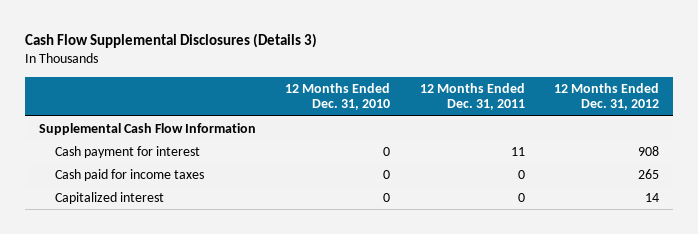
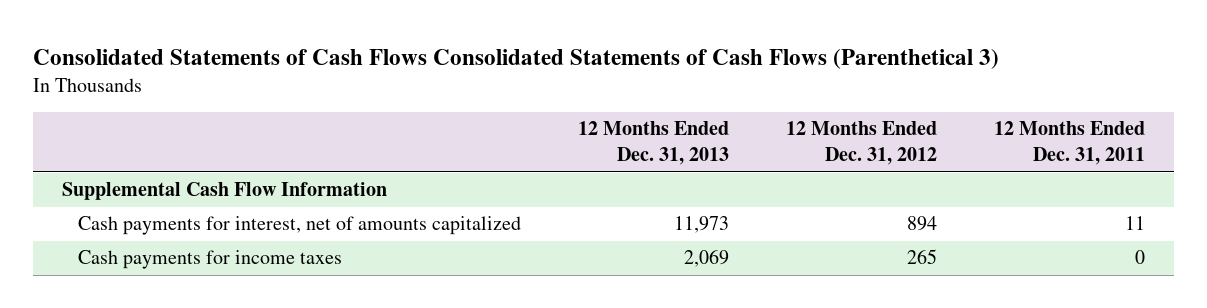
- Cash Flow Supplemental Disclosures (Details 3)
+ Consolidated Statements of Cash Flows Consolidated Statements of Cash Flows (Parenthetical 3)
- | 12 Months Ended Dec. 31, 2010 | 12 Months Ended Dec. 31, 2011 | 12 Months Ended Dec. 31, 2012
+ | 12 Months Ended Dec. 31, 2013 | 12 Months Ended Dec. 31, 2012 | 12 Months Ended Dec. 31, 2011
- Cash payment for interest | 0 | 11 | 908
- Cash paid for income taxes | 0 | 0 | 265
- Capitalized interest | 0 | 0 | 14
+ Cash payments for interest, net of amounts capitalized | 11,973 | 894 | 11
+ Cash payments for income taxes | 2,069 | 265 | 0

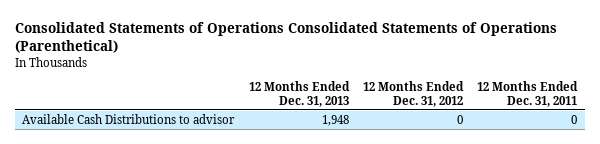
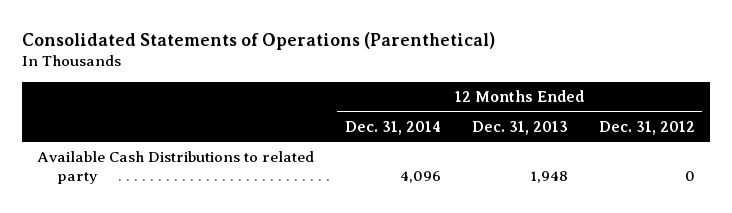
- Consolidated Statements of Operations Consolidated Statements of Operations (Parenthetical)
+ Consolidated Statements of Operations (Parenthetical)
- | 12 Months Ended Dec. 31, 2013 | 12 Months Ended Dec. 31, 2012 | 12 Months Ended Dec. 31, 2011
+ | 12 Months Ended Dec. 31, 2014 | 12 Months Ended Dec. 31, 2013 | 12 Months Ended Dec. 31, 2012
- Available Cash Distributions to advisor | 1,948 | 0 | 0
+ Available Cash Distributions to related party | 4,096 | 1,948 | 0

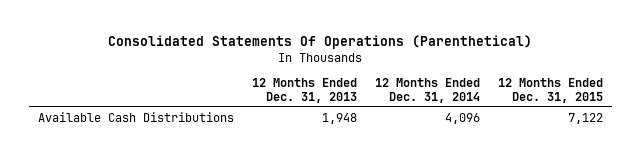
- Consolidated Statements of Operations (Parenthetical)
+ Consolidated Statements Of Operations (Parenthetical)
- | 12 Months Ended Dec. 31, 2014 | 12 Months Ended Dec. 31, 2013 | 12 Months Ended Dec. 31, 2012
+ | 12 Months Ended Dec. 31, 2013 | 12 Months Ended Dec. 31, 2014 | 12 Months Ended Dec. 31, 2015
- Available Cash Distributions to related party | 4,096 | 1,948 | 0
+ Available Cash Distributions | 1,948 | 4,096 | 7,122

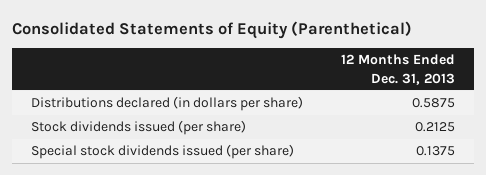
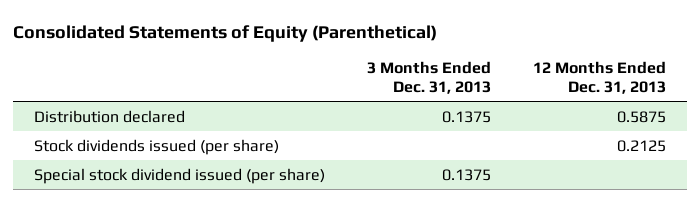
- | 12 Months Ended Dec. 31, 2013
+ | 3 Months Ended Dec. 31, 2013 | 12 Months Ended Dec. 31, 2013
- Distributions declared (in dollars per share) | 0.5875
+ Distribution declared | 0.1375 | 0.5875
- Special stock dividends issued (per share) | 0.1375
+ Special stock dividend issued (per share) | 0.1375 |

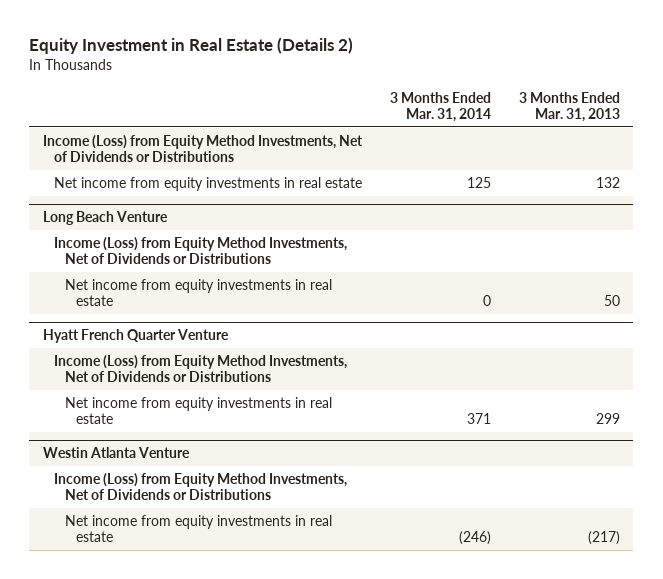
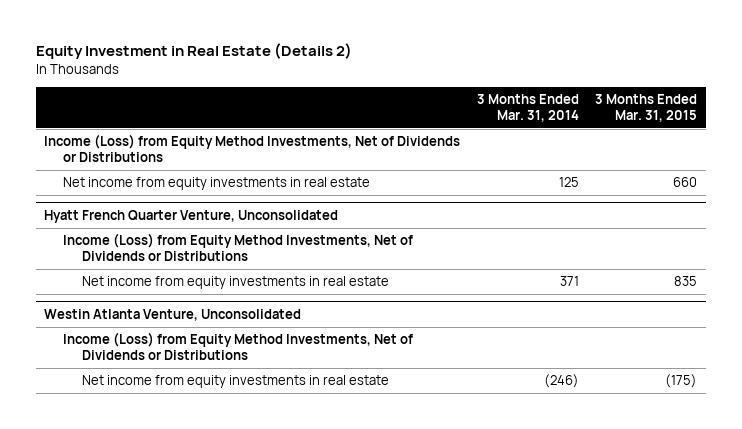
- | 3 Months Ended Mar. 31, 2014 | 3 Months Ended Mar. 31, 2013
+ | 3 Months Ended Mar. 31, 2014 | 3 Months Ended Mar. 31, 2015
- Long Beach Venture
- Income (Loss) from Equity Method Investments, Net of Dividends or Distributions
- Net income from equity investments in real estate | 0 | 50
- Hyatt French Quarter Venture
+ Hyatt French Quarter Venture, Unconsolidated
- Westin Atlanta Venture
+ Westin Atlanta Venture, Unconsolidated

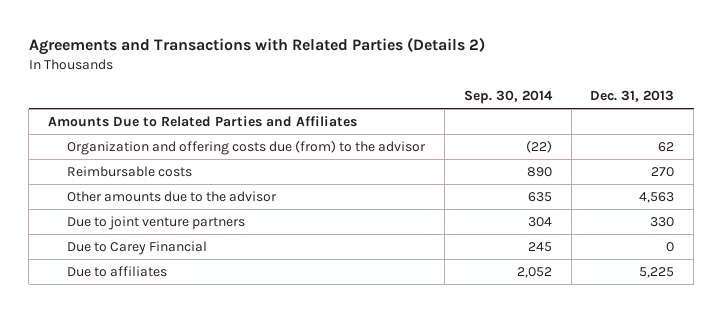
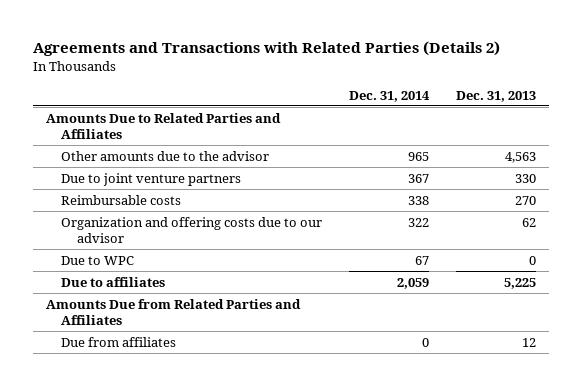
- | Sep. 30, 2014 | Dec. 31, 2013
+ | Dec. 31, 2014 | Dec. 31, 2013
- Organization and offering costs due (from) to the advisor | (22) | 62
- Due to Carey Financial | 245 | 0
moved down: Reimbursable costs | 338 | 270
+ Organization and offering costs due to our advisor | 322 | 62
+ Due to WPC | 67 | 0
+ Amounts Due from Related Parties and Affiliates
+ Due from affiliates | 0 | 12

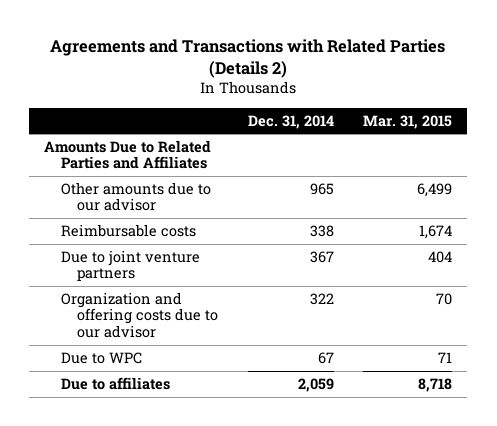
- | Dec. 31, 2014 | Dec. 31, 2013
+ | Dec. 31, 2014 | Mar. 31, 2015
- Other amounts due to the advisor | 965 | 4,563
+ Other amounts due to our advisor | 965 | 6,499
moved down: Due to joint venture partners | 367 | 404
- Amounts Due from Related Parties and Affiliates
- Due from affiliates | 0 | 12

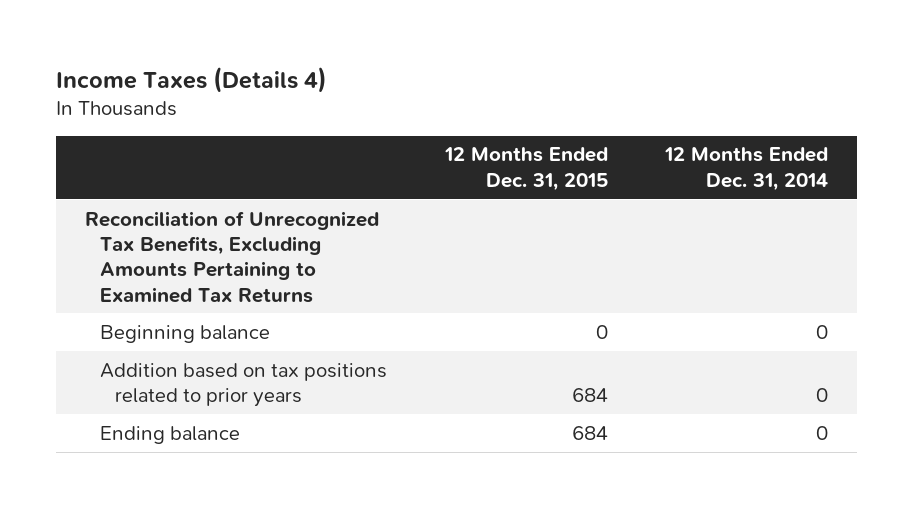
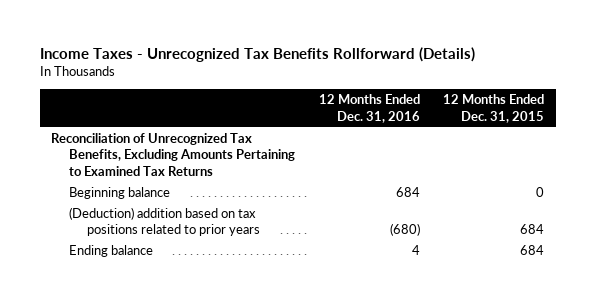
- Income Taxes (Details 4)
+ Income Taxes - Unrecognized Tax Benefits Rollforward (Details)
- | 12 Months Ended Dec. 31, 2015 | 12 Months Ended Dec. 31, 2014
+ | 12 Months Ended Dec. 31, 2016 | 12 Months Ended Dec. 31, 2015
- Addition based on tax positions related to prior years | 684 | 0
+ (Deduction) addition based on tax positions related to prior years | (680) | 684

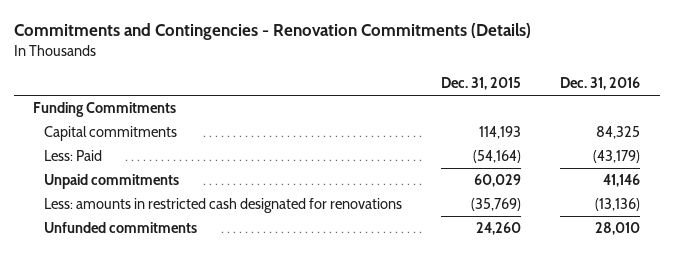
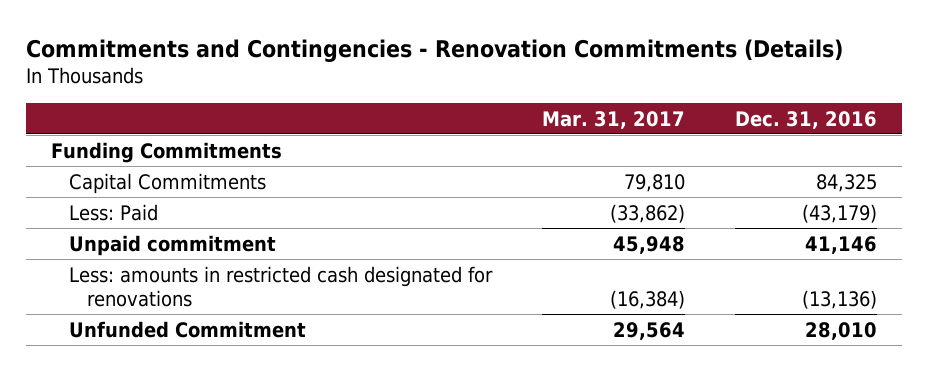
- | Dec. 31, 2015 | Dec. 31, 2016
+ | Mar. 31, 2017 | Dec. 31, 2016
- Capital commitments | 114,193 | 84,325
+ Capital Commitments | 79,810 | 84,325
- Unpaid commitments | 60,029 | 41,146
+ Unpaid commitment | 45,948 | 41,146
- Unfunded commitments | 24,260 | 28,010
+ Unfunded Commitment | 29,564 | 28,010

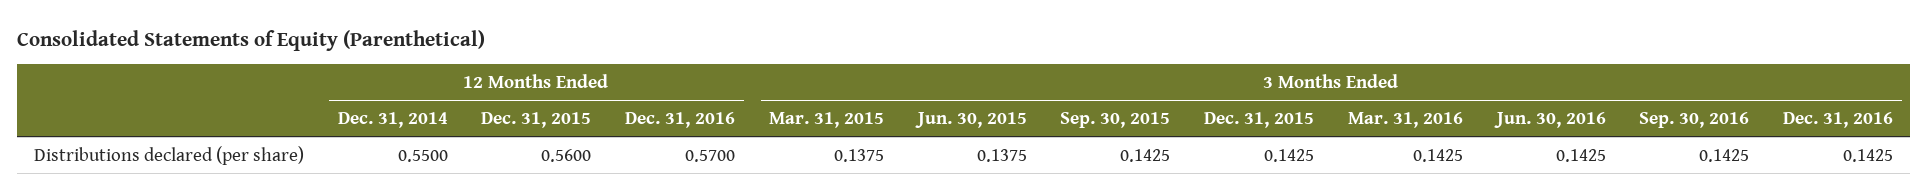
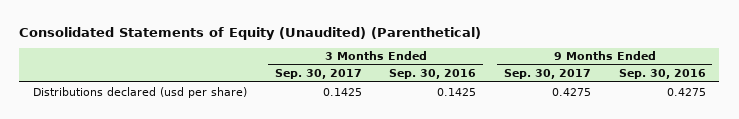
- Consolidated Statements of Equity (Parenthetical)
+ Consolidated Statements of Equity (Unaudited) (Parenthetical)
- | 12 Months Ended Dec. 31, 2014 | 12 Months Ended Dec. 31, 2015 | 12 Months Ended Dec. 31, 2016 | 3 Months Ended Mar. 31, 2015 | 3 Months Ended Jun. 30, 2015 | 3 Months Ended Sep. 30, 2015 | 3 Months Ended Dec. 31, 2015 | 3 Months Ended Mar. 31, 2016 | 3 Months Ended Jun. 30, 2016 | 3 Months Ended Sep. 30, 2016 | 3 Months Ended Dec. 31, 2016
+ | 3 Months Ended Sep. 30, 2017 | 3 Months Ended Sep. 30, 2016 | 9 Months Ended Sep. 30, 2017 | 9 Months Ended Sep. 30, 2016
- Distributions declared (per share) | 0.5500 | 0.5600 | 0.5700 | 0.1375 | 0.1375 | 0.1425 | 0.1425 | 0.1425 | 0.1425 | 0.1425 | 0.1425
+ Distributions declared (usd per share) | 0.1425 | 0.1425 | 0.4275 | 0.4275

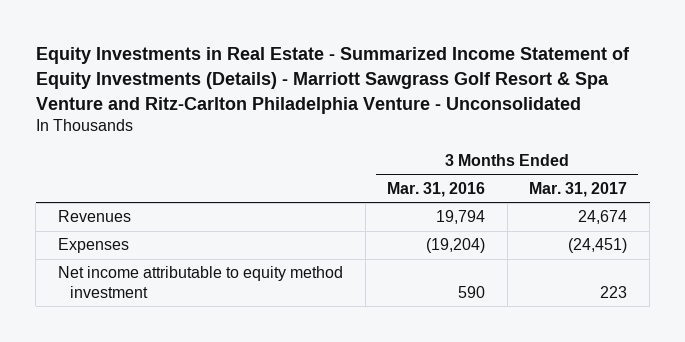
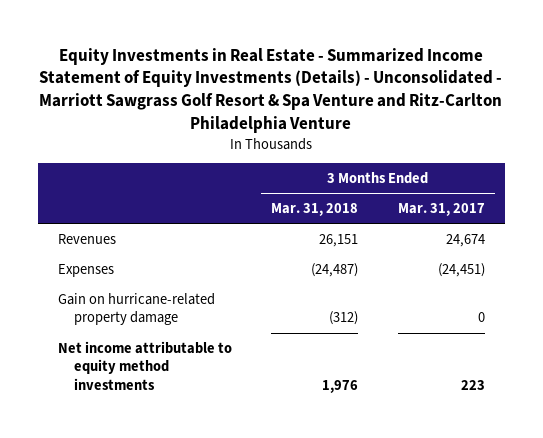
- Equity Investments in Real Estate - Summarized Income Statement of Equity Investments (Details) - Marriott Sawgrass Golf Resort & Spa Venture and Ritz-Carlton Philadelphia Venture - Unconsolidated
+ Equity Investments in Real Estate - Summarized Income Statement of Equity Investments (Details) - Unconsolidated - Marriott Sawgrass Golf Resort & Spa Venture and Ritz-Carlton Philadelphia Venture
- | 3 Months Ended Mar. 31, 2016 | 3 Months Ended Mar. 31, 2017
+ | 3 Months Ended Mar. 31, 2018 | 3 Months Ended Mar. 31, 2017
- Net income attributable to equity method investment | 590 | 223
+ Gain on hurricane-related property damage | (312) | 0
+ Net income attributable to equity method investments | 1,976 | 223

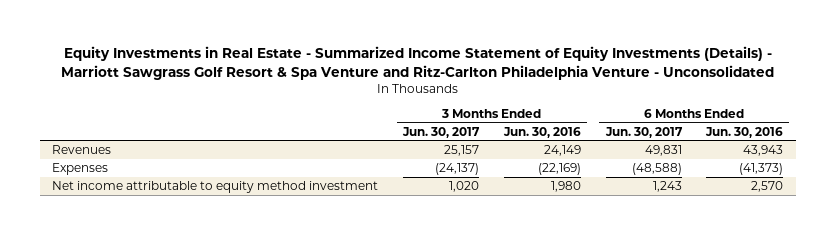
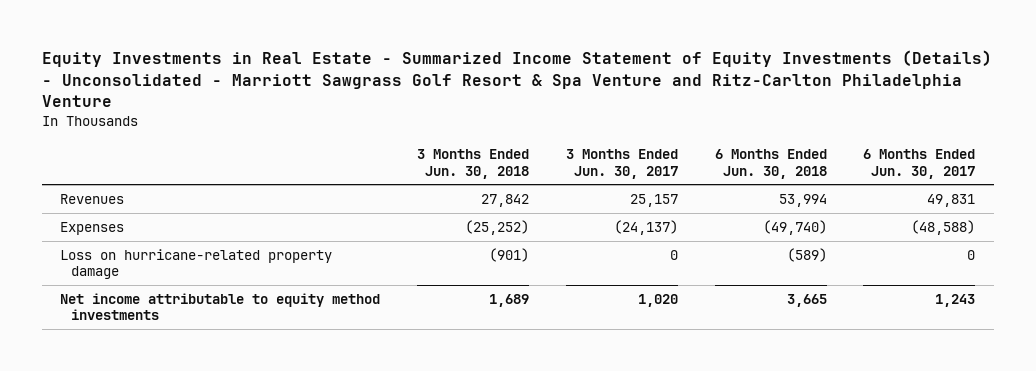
- Equity Investments in Real Estate - Summarized Income Statement of Equity Investments (Details) - Marriott Sawgrass Golf Resort & Spa Venture and Ritz-Carlton Philadelphia Venture - Unconsolidated
+ Equity Investments in Real Estate - Summarized Income Statement of Equity Investments (Details) - Unconsolidated - Marriott Sawgrass Golf Resort & Spa Venture and Ritz-Carlton Philadelphia Venture
- | 3 Months Ended Jun. 30, 2017 | 3 Months Ended Jun. 30, 2016 | 6 Months Ended Jun. 30, 2017 | 6 Months Ended Jun. 30, 2016
+ | 3 Months Ended Jun. 30, 2018 | 3 Months Ended Jun. 30, 2017 | 6 Months Ended Jun. 30, 2018 | 6 Months Ended Jun. 30, 2017
- Net income attributable to equity method investment | 1,020 | 1,980 | 1,243 | 2,570
+ Loss on hurricane-related property damage | (901) | 0 | (589) | 0
+ Net income attributable to equity method investments | 1,689 | 1,020 | 3,665 | 1,243

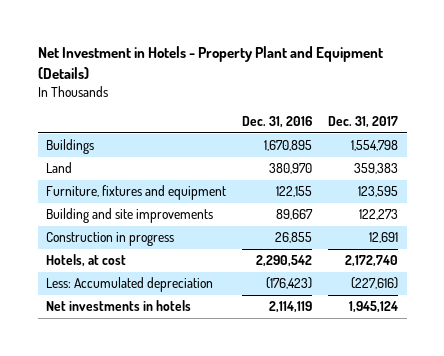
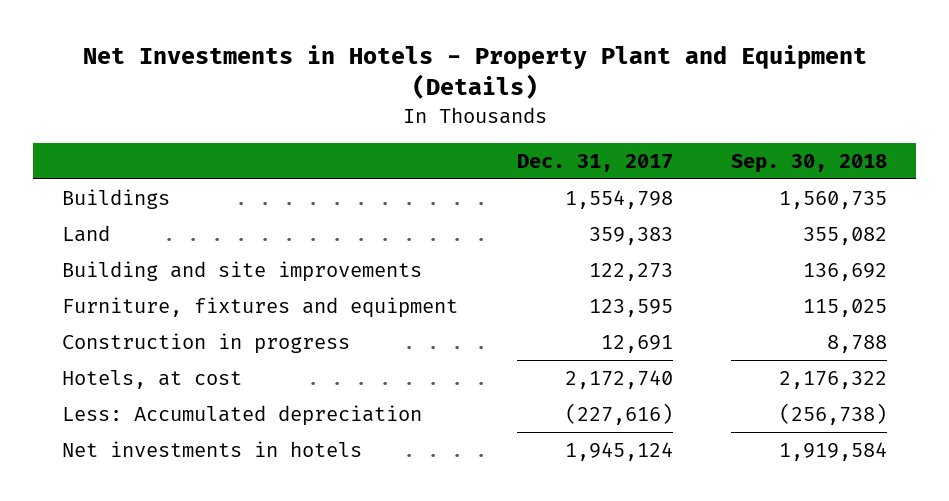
- Net Investment in Hotels - Property Plant and Equipment (Details)
+ Net Investments in Hotels - Property Plant and Equipment (Details)
- | Dec. 31, 2016 | Dec. 31, 2017
+ | Dec. 31, 2017 | Sep. 30, 2018
moved down: Furniture, fixtures and equipment | 123,595 | 115,025

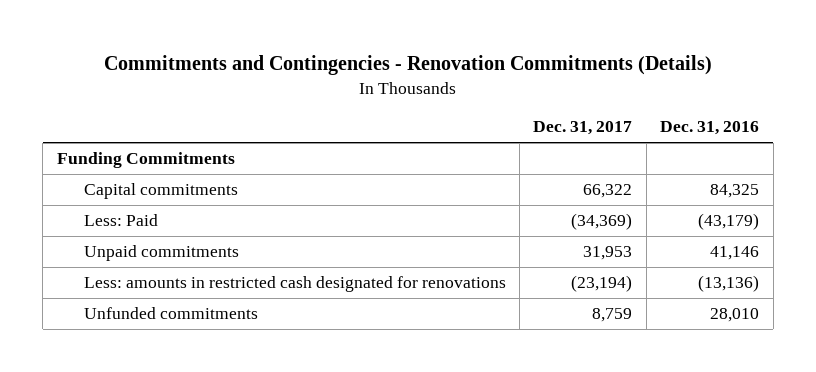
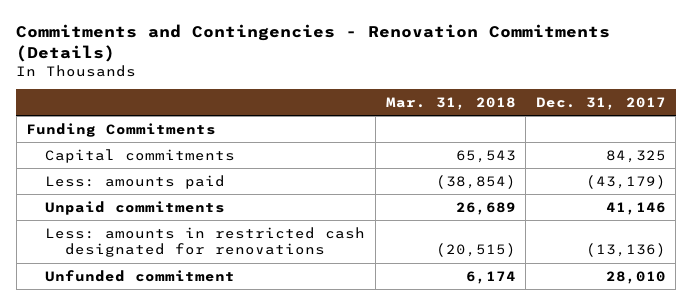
- | Dec. 31, 2017 | Dec. 31, 2016
+ | Mar. 31, 2018 | Dec. 31, 2017
- Capital commitments | 66,322 | 84,325
- Less: Paid | (34,369) | (43,179)
- Unpaid commitments | 31,953 | 41,146
- Less: amounts in restricted cash designated for renovations | (23,194) | (13,136)
- Unfunded commitments | 8,759 | 28,010
+ Capital commitments | 65,543 | 84,325
+ Less: amounts paid | (38,854) | (43,179)
+ Unpaid commitments | 26,689 | 41,146
+ Less: amounts in restricted cash designated for renovations | (20,515) | (13,136)
+ Unfunded commitment | 6,174 | 28,010

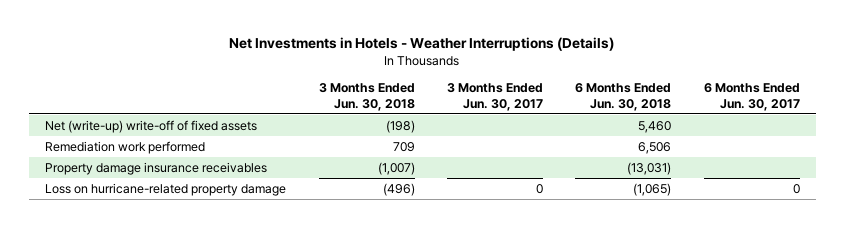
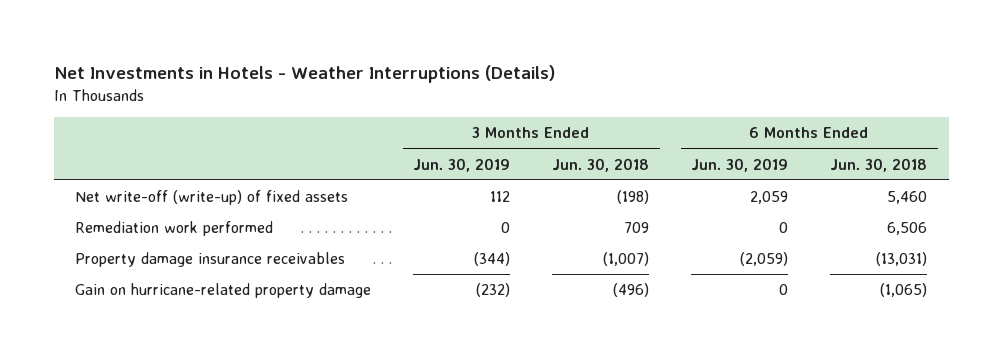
- | 3 Months Ended Jun. 30, 2018 | 3 Months Ended Jun. 30, 2017 | 6 Months Ended Jun. 30, 2018 | 6 Months Ended Jun. 30, 2017
+ | 3 Months Ended Jun. 30, 2019 | 3 Months Ended Jun. 30, 2018 | 6 Months Ended Jun. 30, 2019 | 6 Months Ended Jun. 30, 2018
- Net (write-up) write-off of fixed assets | (198) | | 5,460 |
+ Net write-off (write-up) of fixed assets | 112 | (198) | 2,059 | 5,460
- Loss on hurricane-related property damage | (496) | 0 | (1,065) | 0
+ Gain on hurricane-related property damage | (232) | (496) | 0 | (1,065)

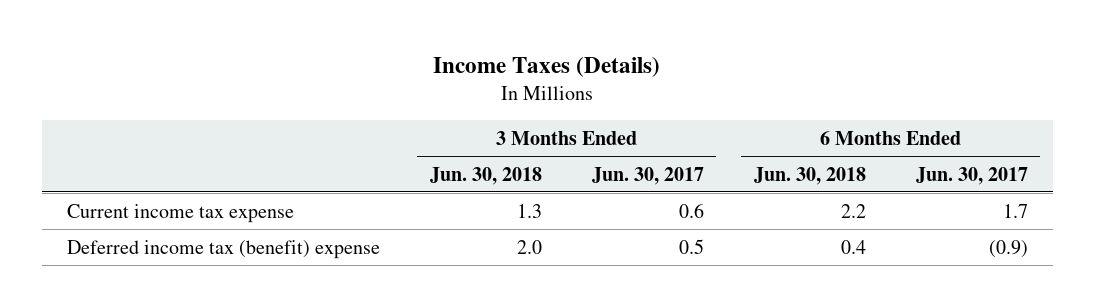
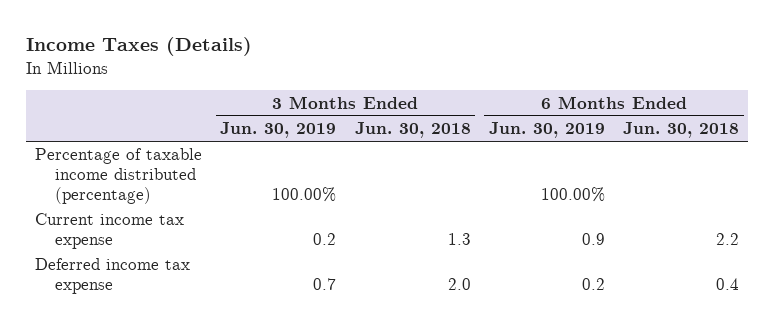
- | 3 Months Ended Jun. 30, 2018 | 3 Months Ended Jun. 30, 2017 | 6 Months Ended Jun. 30, 2018 | 6 Months Ended Jun. 30, 2017
+ | 3 Months Ended Jun. 30, 2019 | 3 Months Ended Jun. 30, 2018 | 6 Months Ended Jun. 30, 2019 | 6 Months Ended Jun. 30, 2018
+ Percentage of taxable income distributed (percentage) | 100.00% | | 100.00% |
- Deferred income tax (benefit) expense | 2.0 | 0.5 | 0.4 | (0.9)
+ Deferred income tax expense | 0.7 | 2.0 | 0.2 | 0.4

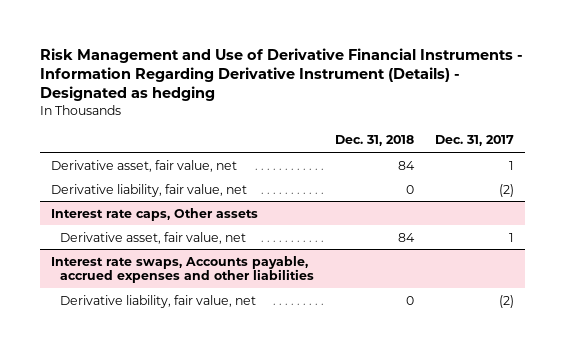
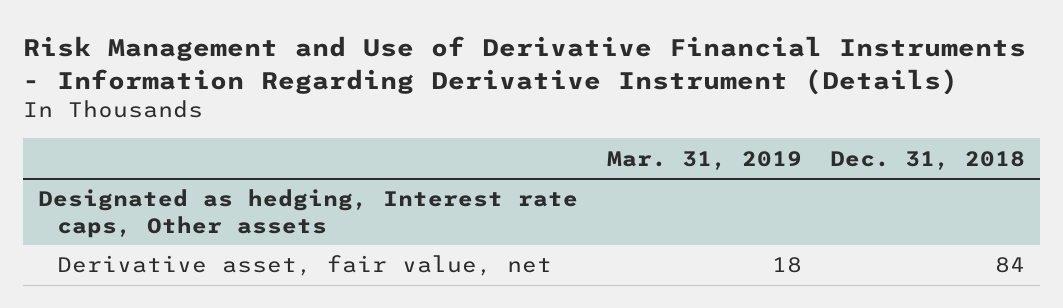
- Risk Management and Use of Derivative Financial Instruments - Information Regarding Derivative Instrument (Details) - Designated as hedging
+ Risk Management and Use of Derivative Financial Instruments - Information Regarding Derivative Instrument (Details)
- | Dec. 31, 2018 | Dec. 31, 2017
+ | Mar. 31, 2019 | Dec. 31, 2018
- Derivative asset, fair value, net | 84 | 1
- Derivative liability, fair value, net | 0 | (2)
- Interest rate caps, Other assets
+ Designated as hedging, Interest rate caps, Other assets
- Interest rate swaps, Accounts payable, accrued expenses and other liabilities
- Derivative liability, fair value, net | 0 | (2)

